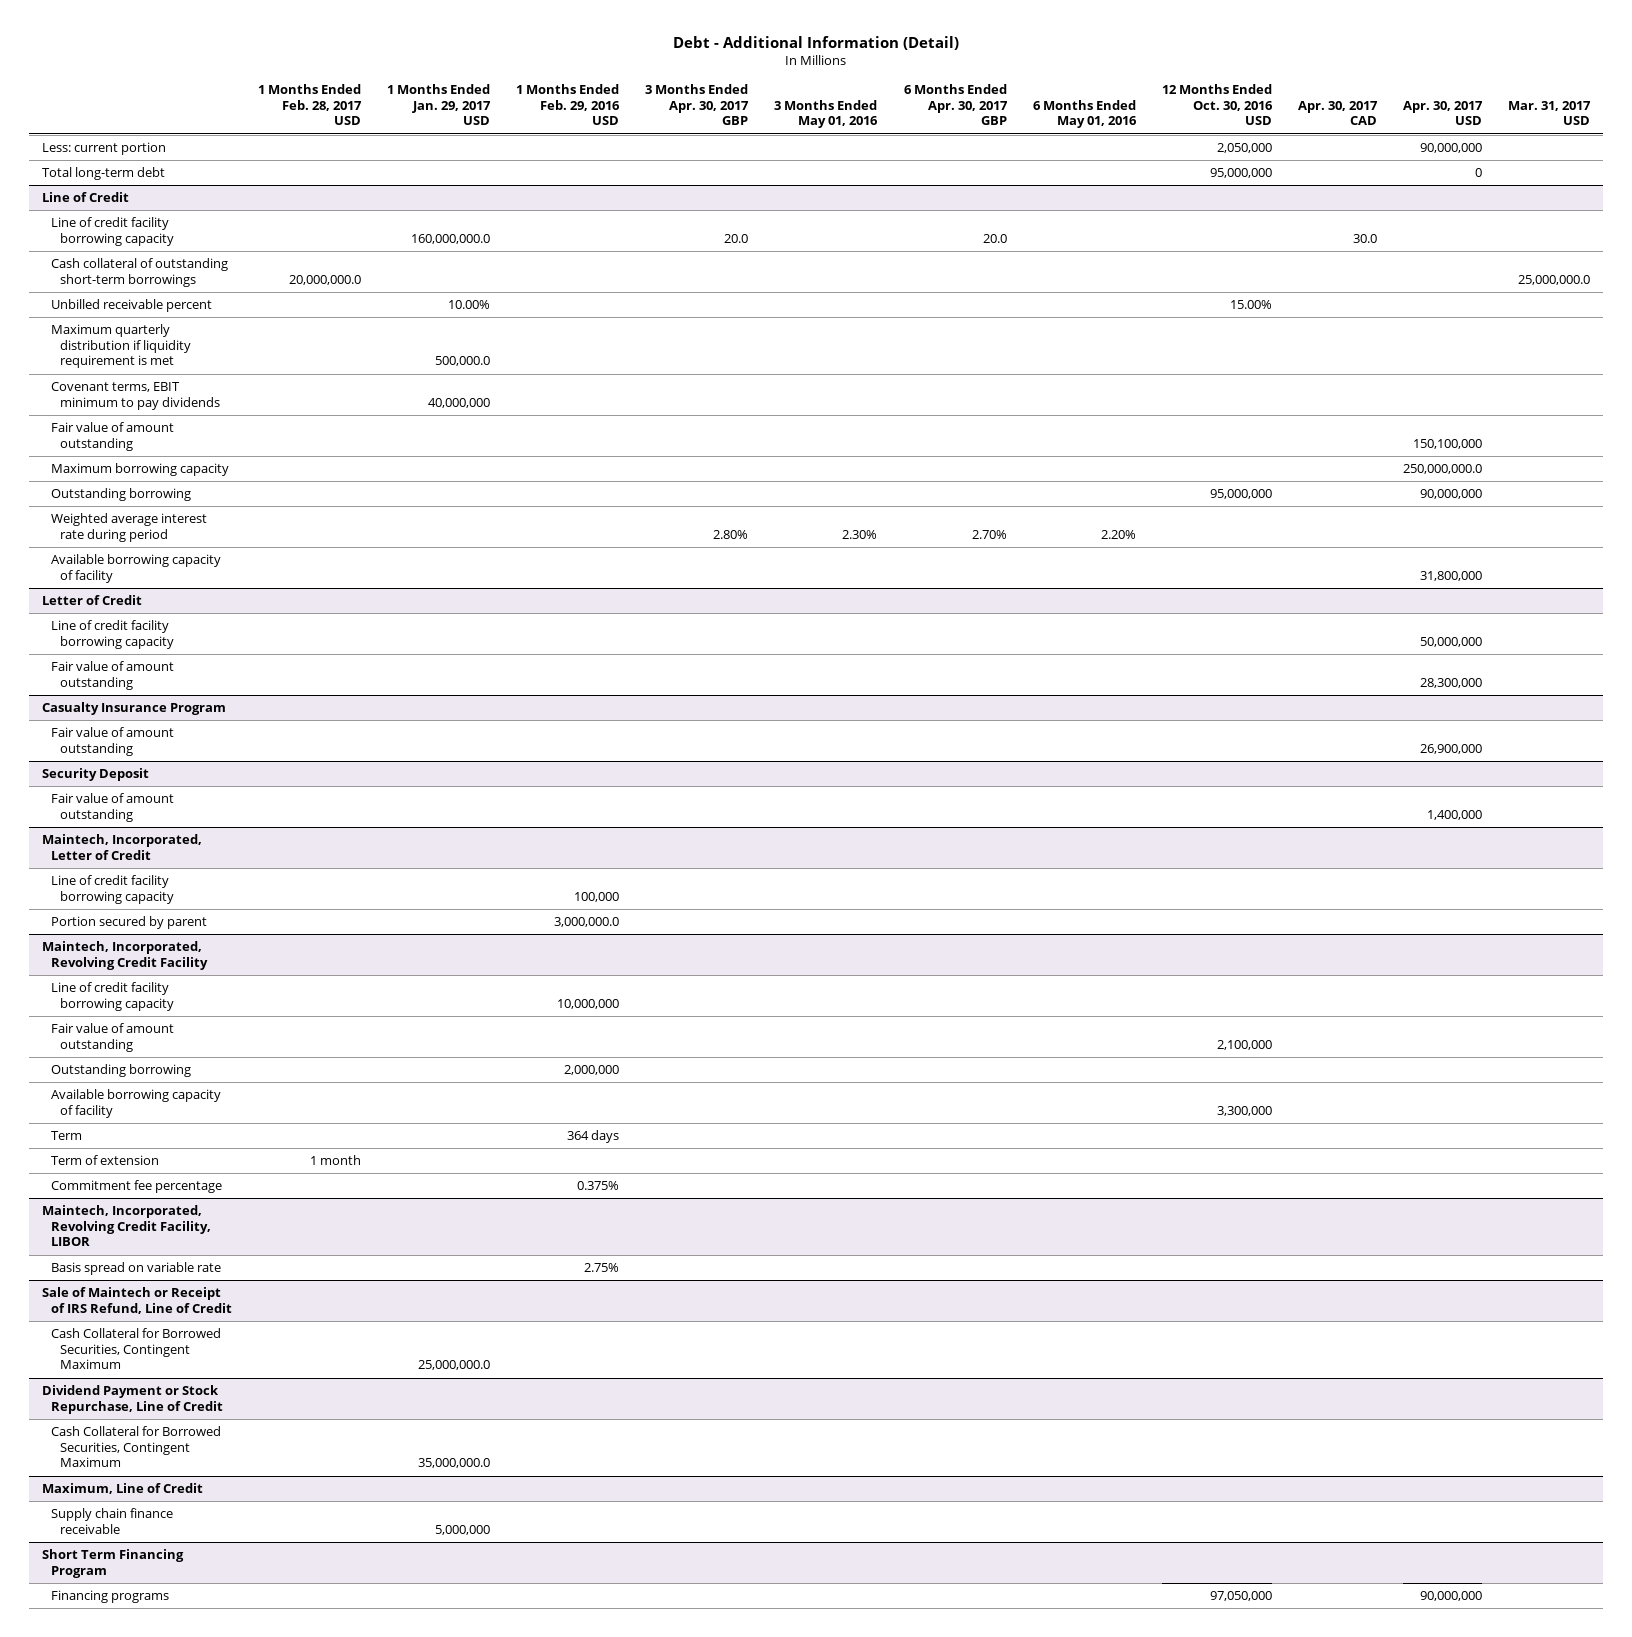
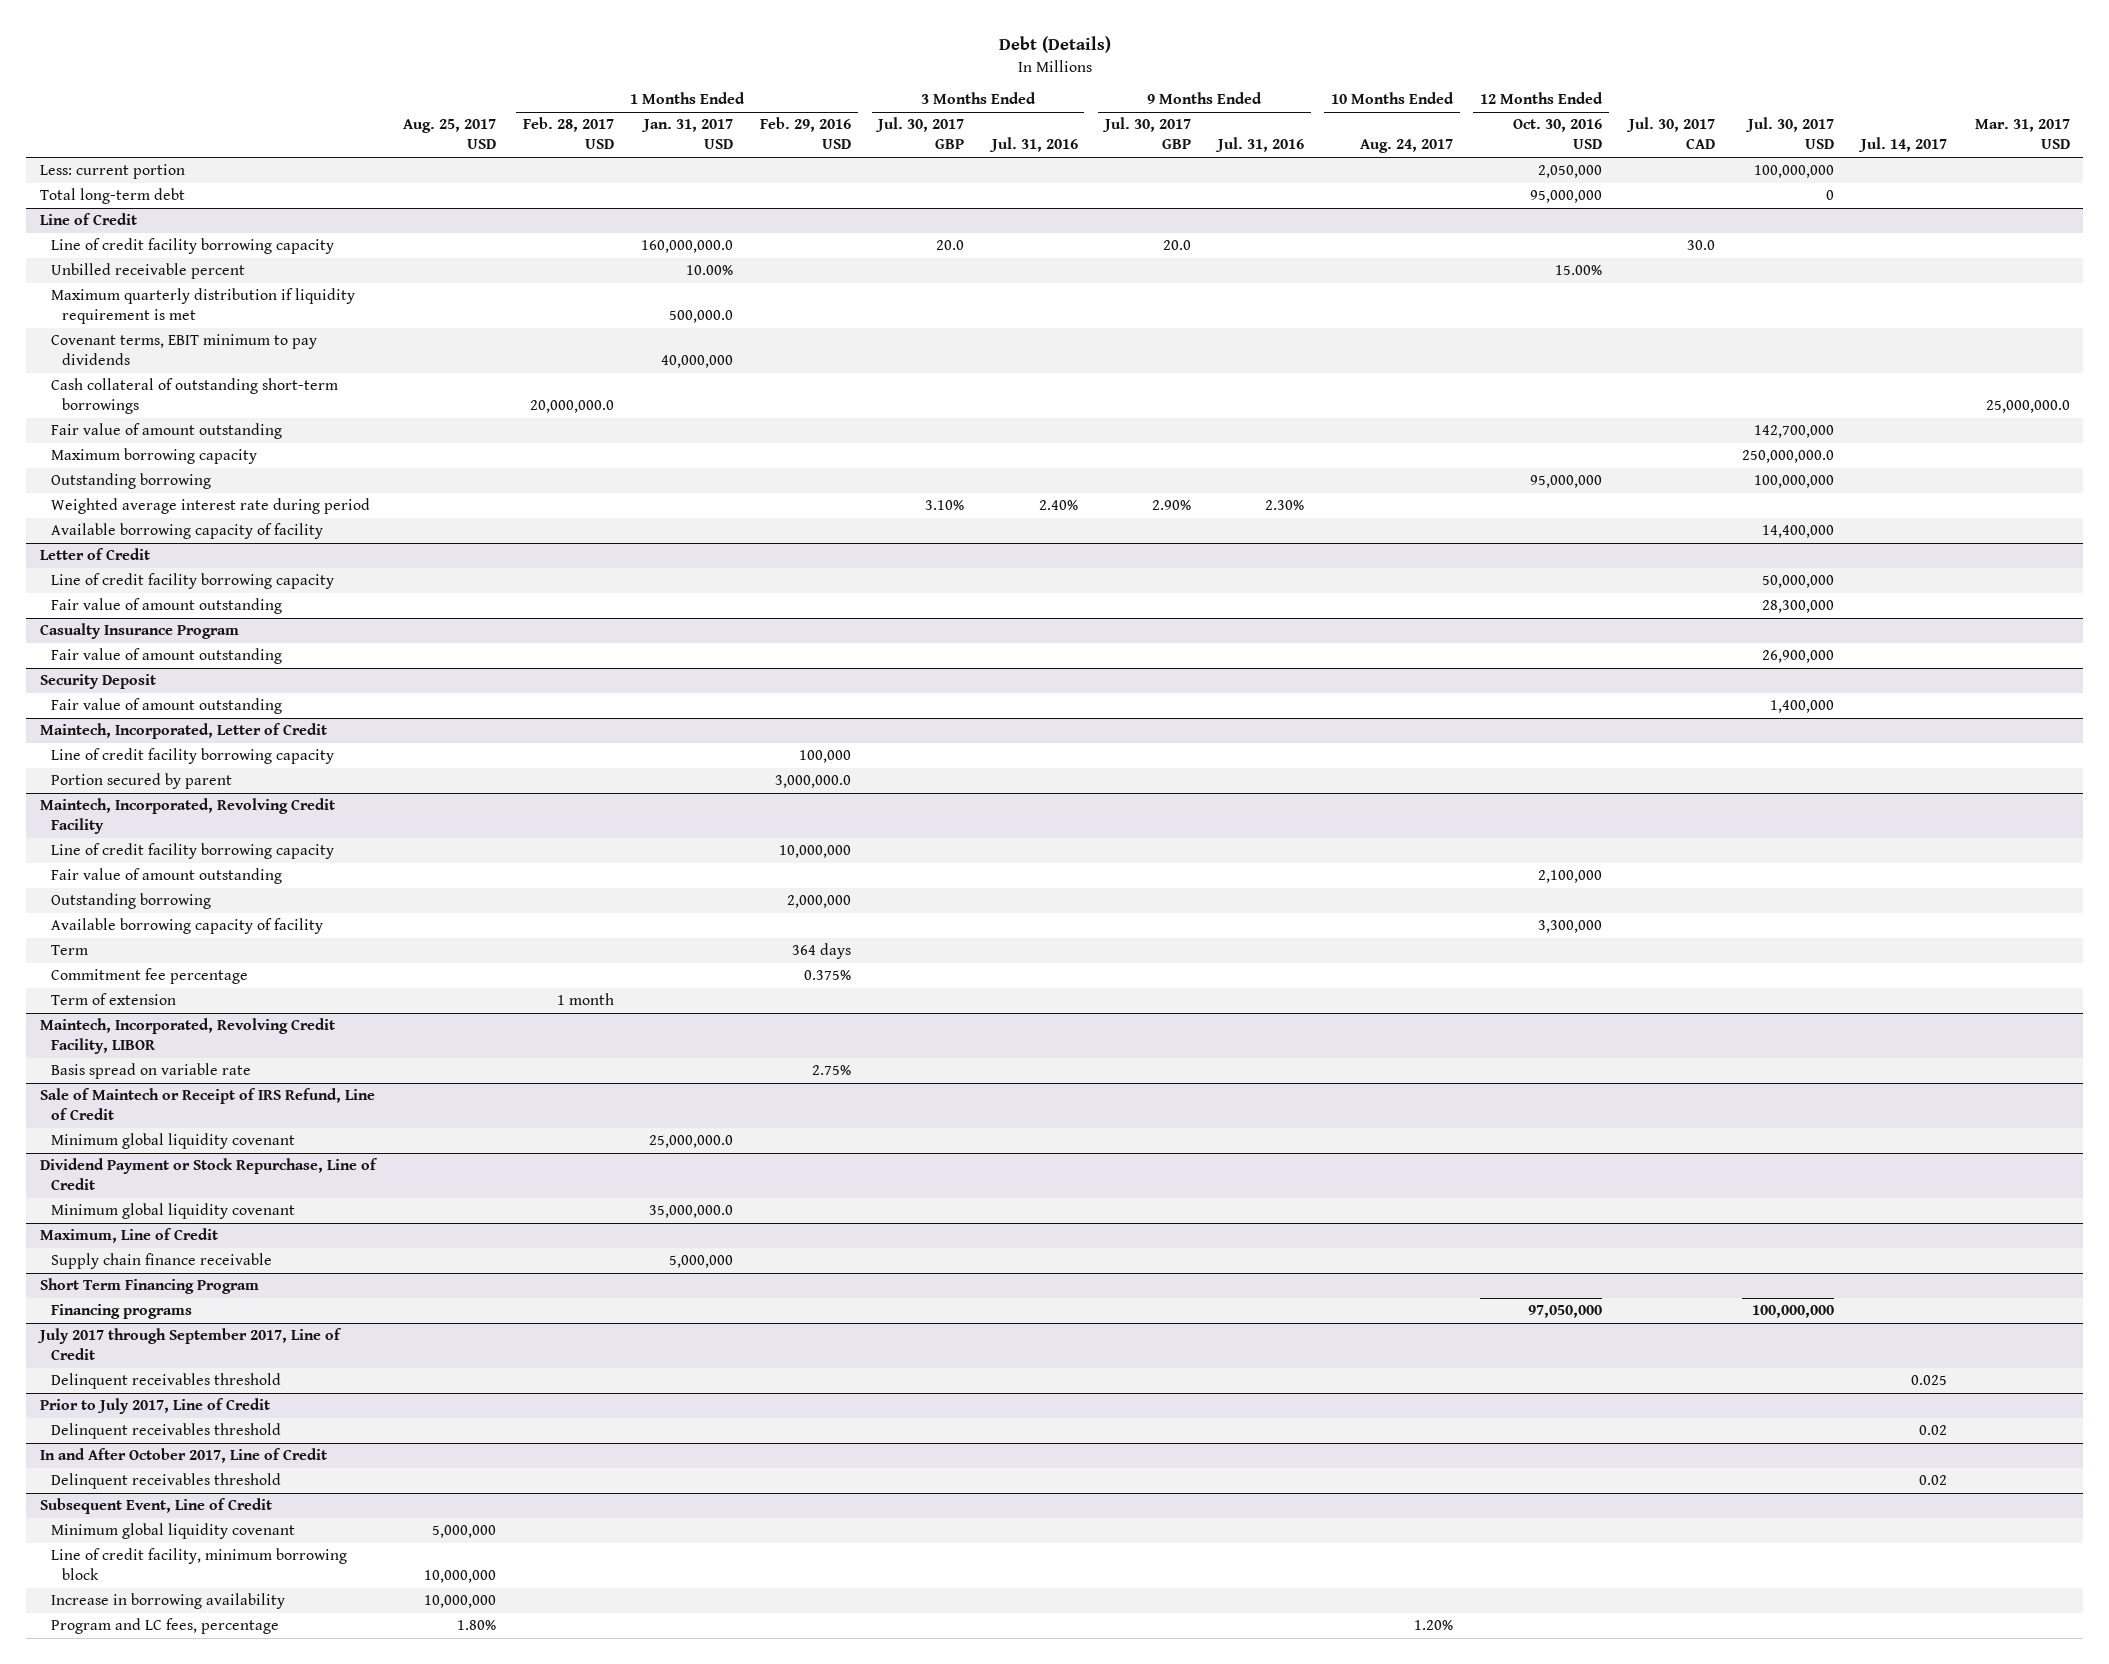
- Debt - Additional Information (Detail)
+ Debt (Details)
- | 1 Months Ended Feb. 28, 2017 USD | 1 Months Ended Jan. 29, 2017 USD | 1 Months Ended Feb. 29, 2016 USD | 3 Months Ended Apr. 30, 2017 GBP | 3 Months Ended May 01, 2016 | 6 Months Ended Apr. 30, 2017 GBP | 6 Months Ended May 01, 2016 | 12 Months Ended Oct. 30, 2016 USD | Apr. 30, 2017 CAD | Apr. 30, 2017 USD | Mar. 31, 2017 USD
+ | Aug. 25, 2017 USD | 1 Months Ended Feb. 28, 2017 USD | 1 Months Ended Jan. 31, 2017 USD | 1 Months Ended Feb. 29, 2016 USD | 3 Months Ended Jul. 30, 2017 GBP | 3 Months Ended Jul. 31, 2016 | 9 Months Ended Jul. 30, 2017 GBP | 9 Months Ended Jul. 31, 2016 | 10 Months Ended Aug. 24, 2017 | 12 Months Ended Oct. 30, 2016 USD | Jul. 30, 2017 CAD | Jul. 30, 2017 USD | Jul. 14, 2017 | Mar. 31, 2017 USD
@ Line of Credit
moved down: Cash collateral of outstanding short-term borrowings | | 20,000,000.0 | | | | | | | | | | | | 25,000,000.0
@ Maintech, Incorporated, Revolving Credit Facility
moved down: Term of extension | | 1 month | | | | | | | | | | | |
@ Sale of Maintech or Receipt of IRS Refund, Line of Credit
- Cash Collateral for Borrowed Securities, Contingent Maximum | | 25,000,000.0 | | | | | | | | |
+ Minimum global liquidity covenant | | | 25,000,000.0 | | | | | | | | | | |
@ Dividend Payment or Stock Repurchase, Line of Credit
- Cash Collateral for Borrowed Securities, Contingent Maximum | | 35,000,000.0 | | | | | | | | |
+ Minimum global liquidity covenant | | | 35,000,000.0 | | | | | | | | | | |
+ July 2017 through September 2017, Line of Credit
+ Delinquent receivables threshold | | | | | | | | | | | | | 0.025 |
+ Prior to July 2017, Line of Credit
+ Delinquent receivables threshold | | | | | | | | | | | | | 0.02 |
+ In and After October 2017, Line of Credit
+ Delinquent receivables threshold | | | | | | | | | | | | | 0.02 |
+ Subsequent Event, Line of Credit
+ Minimum global liquidity covenant | 5,000,000 | | | | | | | | | | | | |
+ Line of credit facility, minimum borrowing block | 10,000,000 | | | | | | | | | | | | |
+ Increase in borrowing availability | 10,000,000 | | | | | | | | | | | | |
+ Program and LC fees, percentage | 1.80% | | | | | | | | 1.20% | | | | |

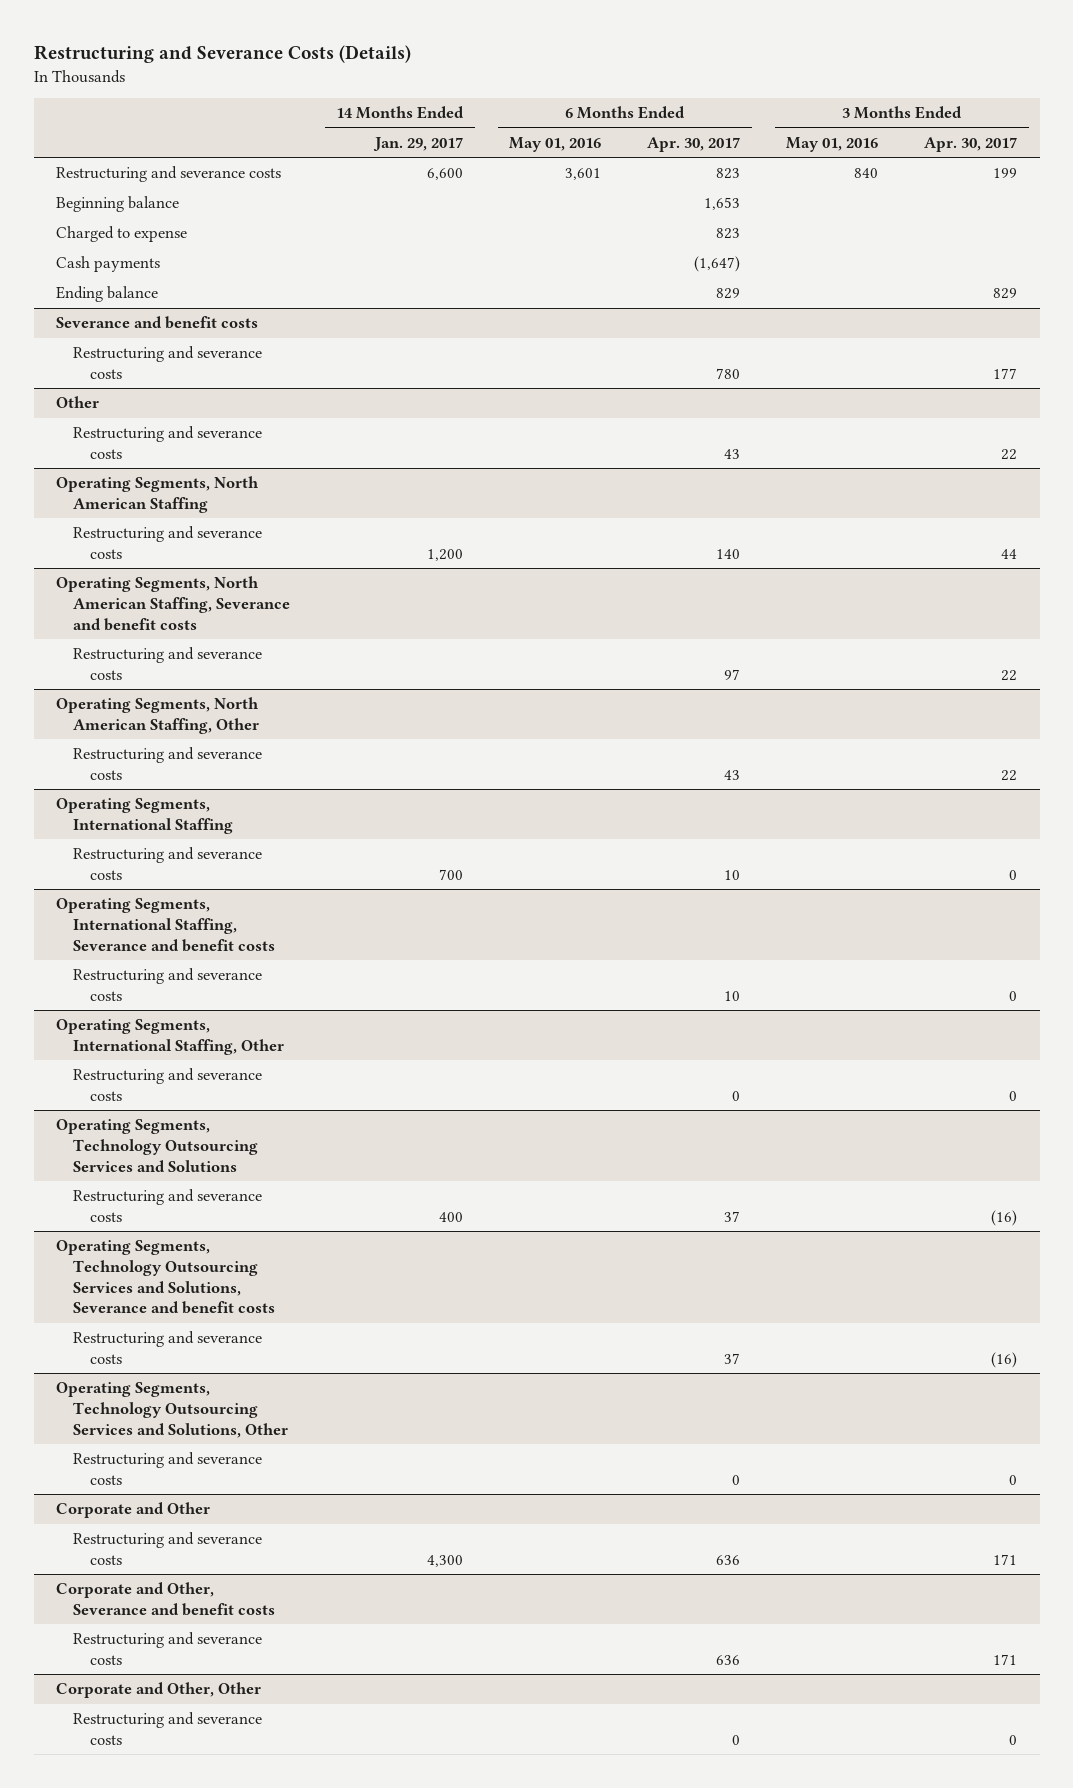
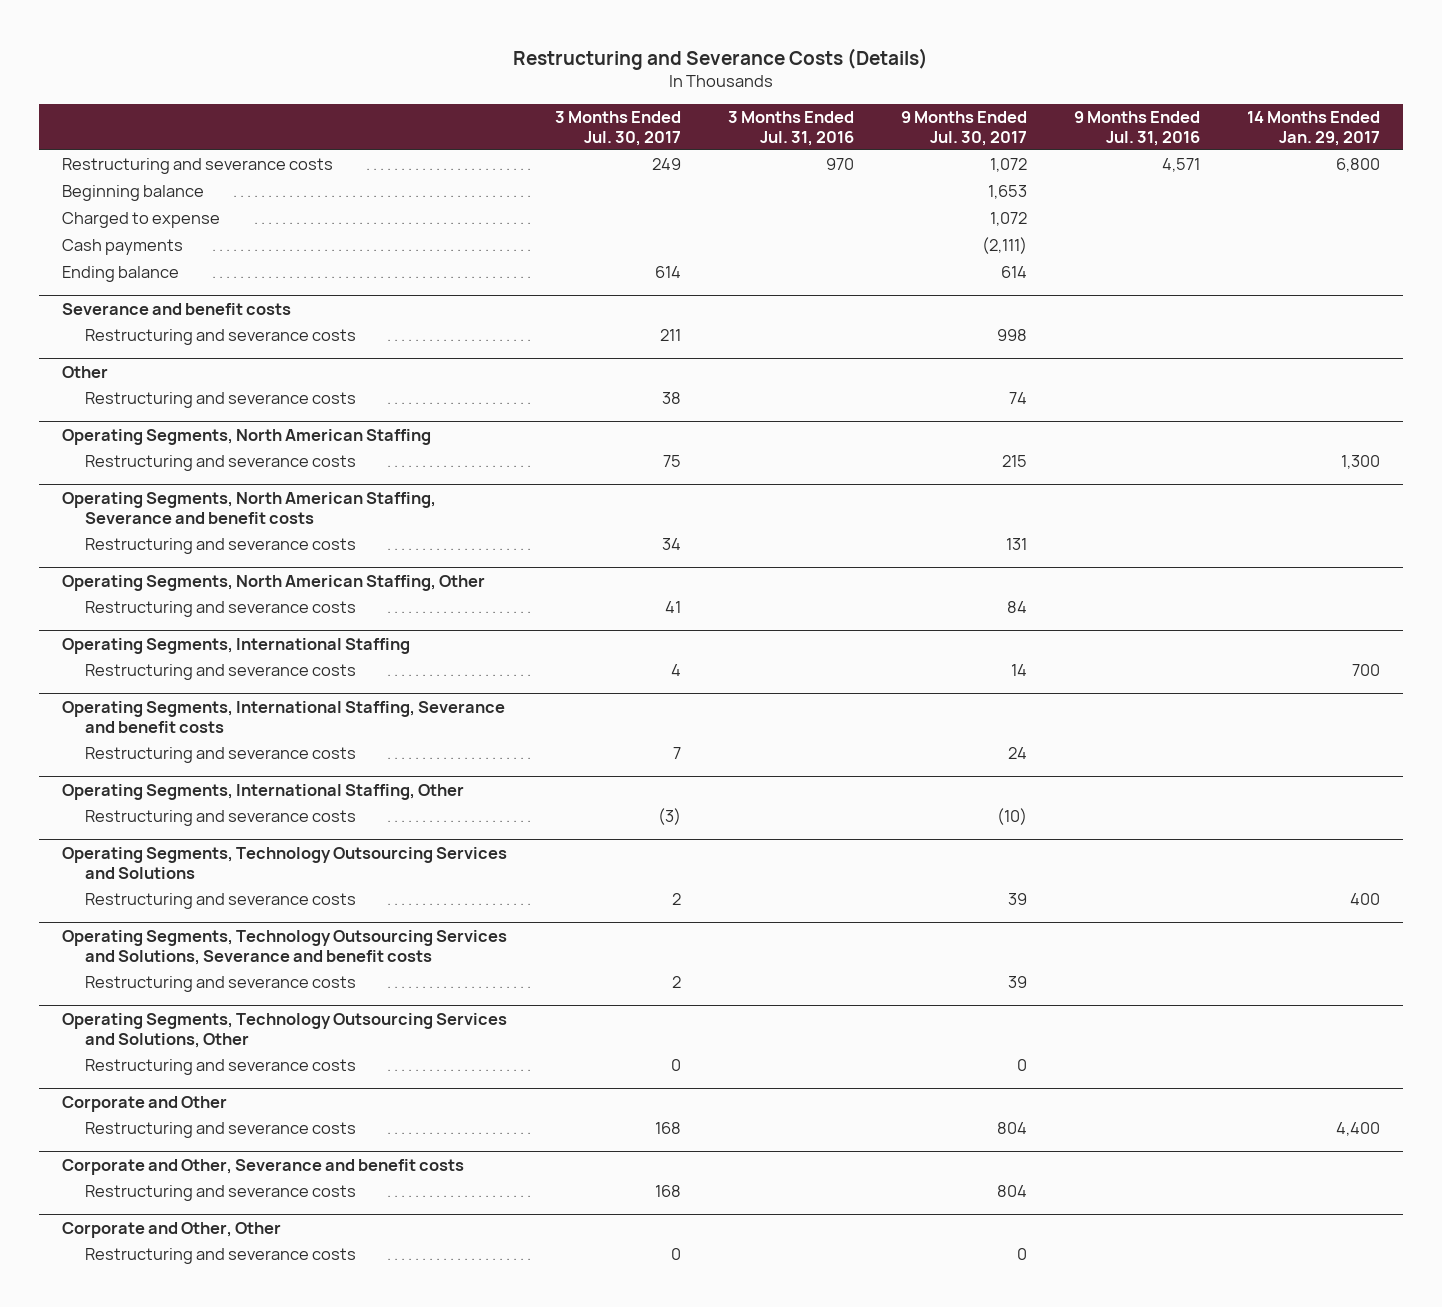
- | 14 Months Ended Jan. 29, 2017 | 6 Months Ended May 01, 2016 | 6 Months Ended Apr. 30, 2017 | 3 Months Ended May 01, 2016 | 3 Months Ended Apr. 30, 2017
+ | 3 Months Ended Jul. 30, 2017 | 3 Months Ended Jul. 31, 2016 | 9 Months Ended Jul. 30, 2017 | 9 Months Ended Jul. 31, 2016 | 14 Months Ended Jan. 29, 2017
- Restructuring and severance costs | 6,600 | 3,601 | 823 | 840 | 199
+ Restructuring and severance costs | 249 | 970 | 1,072 | 4,571 | 6,800
@ Operating Segments, North American Staffing
- Restructuring and severance costs | 1,200 | | 140 | | 44
+ Restructuring and severance costs | 75 | | 215 | | 1,300
@ Corporate and Other
- Restructuring and severance costs | 4,300 | | 636 | | 171
+ Restructuring and severance costs | 168 | | 804 | | 4,400

